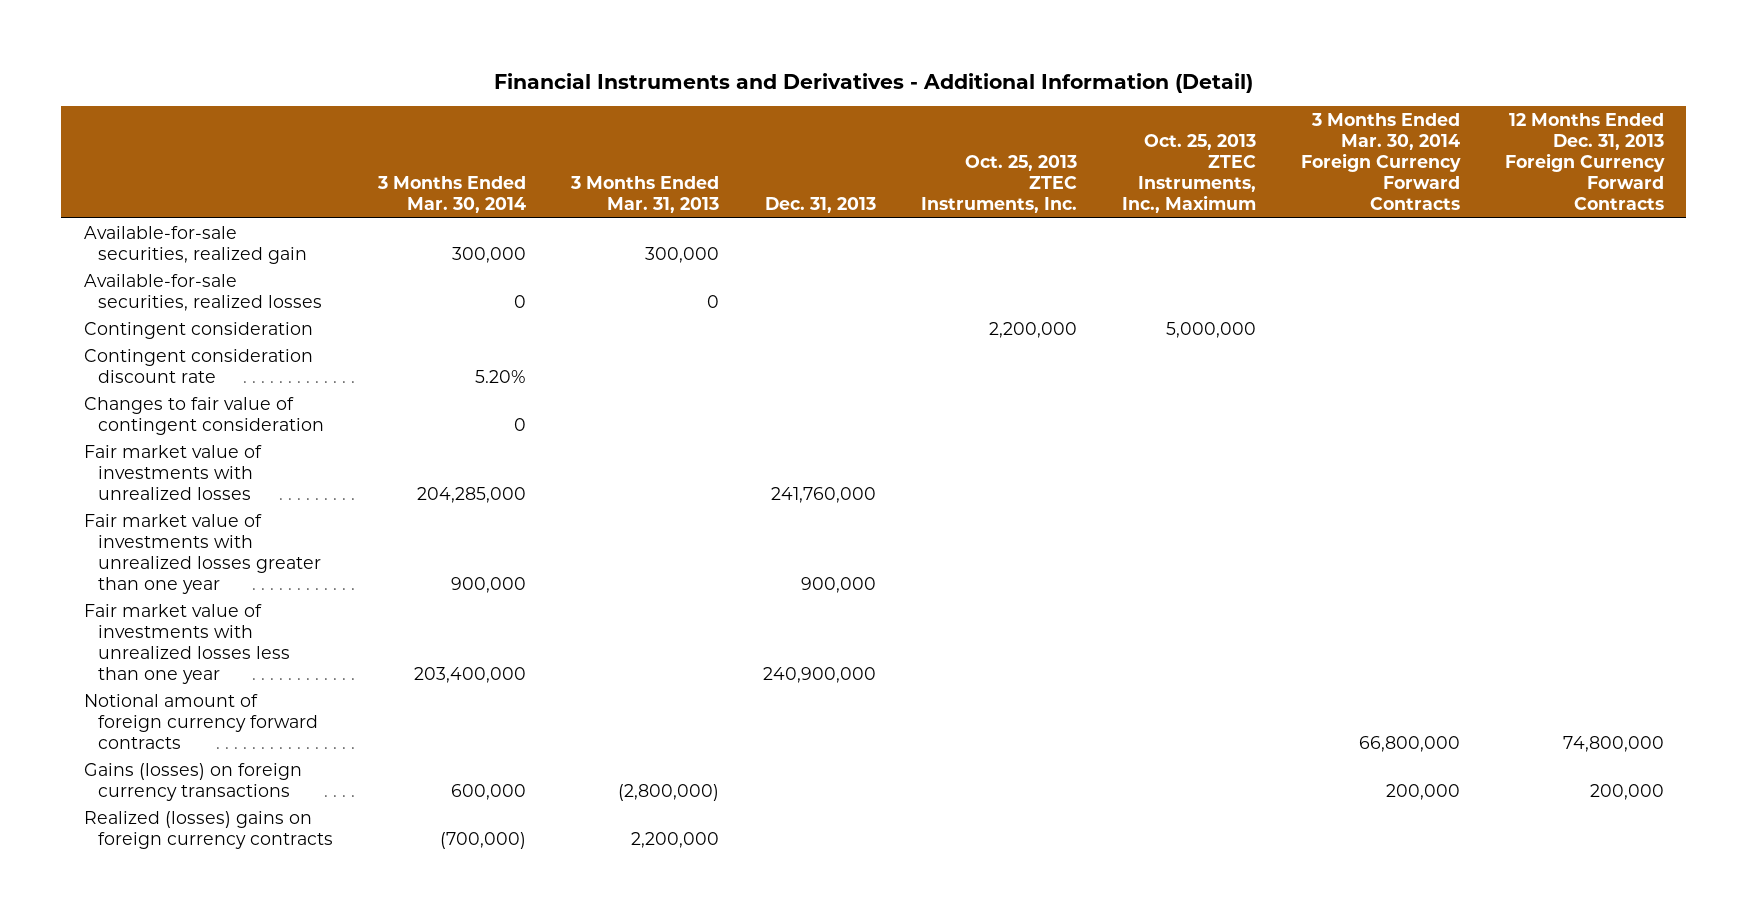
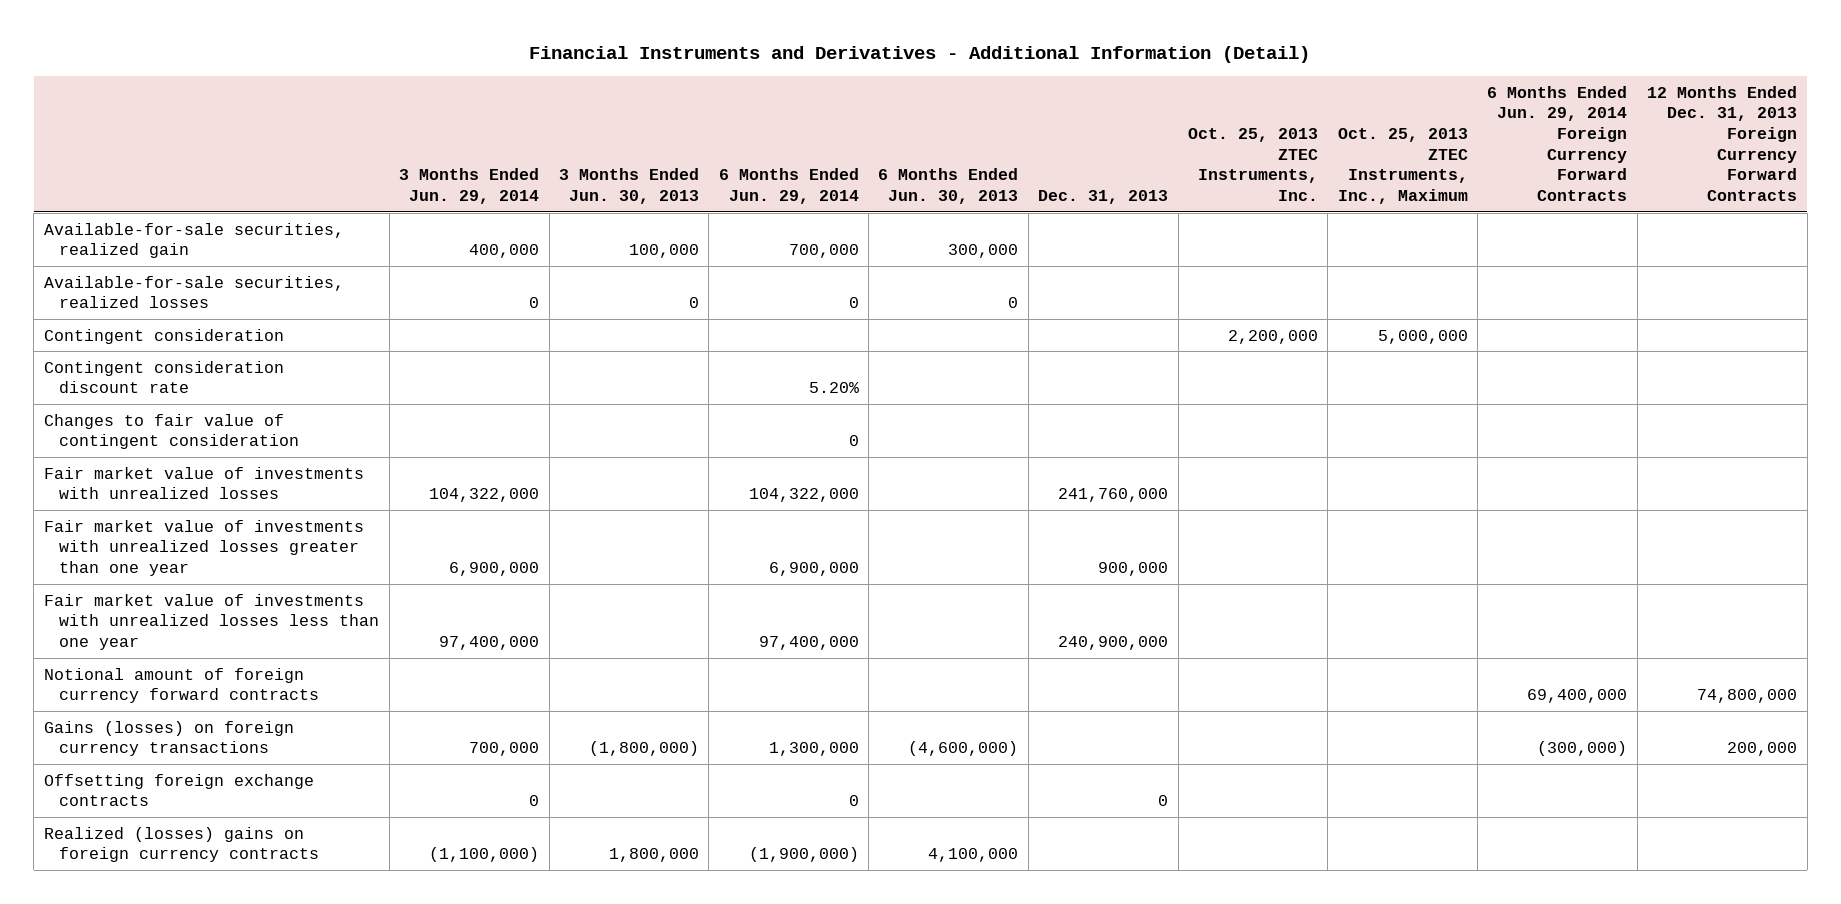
- | 3 Months Ended Mar. 30, 2014 | 3 Months Ended Mar. 31, 2013 | Dec. 31, 2013 | Oct. 25, 2013 ZTEC Instruments, Inc. | Oct. 25, 2013 ZTEC Instruments, Inc., Maximum | 3 Months Ended Mar. 30, 2014 Foreign Currency Forward Contracts | 12 Months Ended Dec. 31, 2013 Foreign Currency Forward Contracts
+ | 3 Months Ended Jun. 29, 2014 | 3 Months Ended Jun. 30, 2013 | 6 Months Ended Jun. 29, 2014 | 6 Months Ended Jun. 30, 2013 | Dec. 31, 2013 | Oct. 25, 2013 ZTEC Instruments, Inc. | Oct. 25, 2013 ZTEC Instruments, Inc., Maximum | 6 Months Ended Jun. 29, 2014 Foreign Currency Forward Contracts | 12 Months Ended Dec. 31, 2013 Foreign Currency Forward Contracts
+ Offsetting foreign exchange contracts | 0 | | 0 | | 0 | | | |

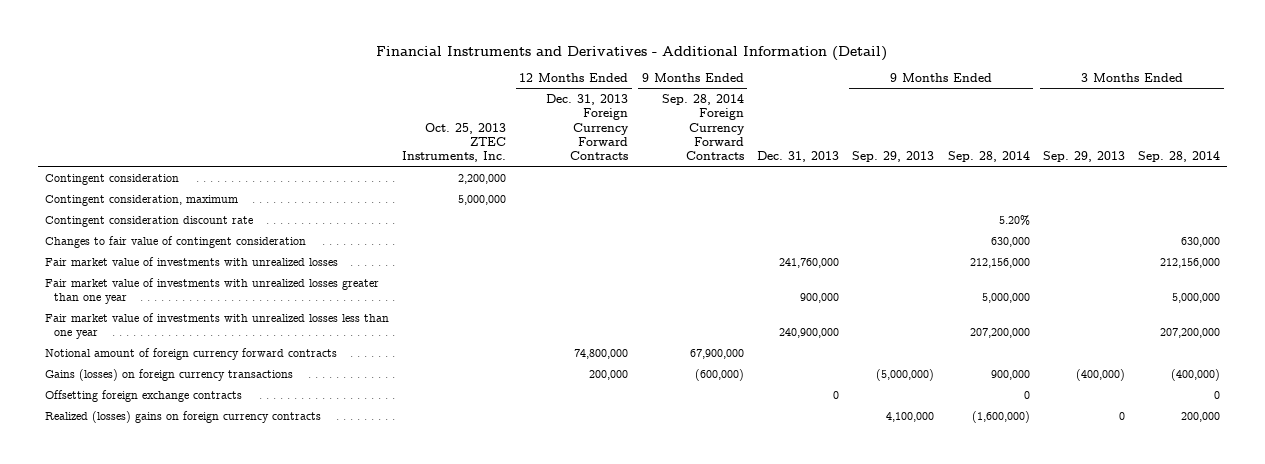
- | 3 Months Ended Jun. 29, 2014 | 3 Months Ended Jun. 30, 2013 | 6 Months Ended Jun. 29, 2014 | 6 Months Ended Jun. 30, 2013 | Dec. 31, 2013 | Oct. 25, 2013 ZTEC Instruments, Inc. | Oct. 25, 2013 ZTEC Instruments, Inc., Maximum | 6 Months Ended Jun. 29, 2014 Foreign Currency Forward Contracts | 12 Months Ended Dec. 31, 2013 Foreign Currency Forward Contracts
+ | Oct. 25, 2013 ZTEC Instruments, Inc. | 12 Months Ended Dec. 31, 2013 Foreign Currency Forward Contracts | 9 Months Ended Sep. 28, 2014 Foreign Currency Forward Contracts | Dec. 31, 2013 | 9 Months Ended Sep. 29, 2013 | 9 Months Ended Sep. 28, 2014 | 3 Months Ended Sep. 29, 2013 | 3 Months Ended Sep. 28, 2014
- Available-for-sale securities, realized gain | 400,000 | 100,000 | 700,000 | 300,000 | | | | |
- Available-for-sale securities, realized losses | 0 | 0 | 0 | 0 | | | | |
+ Contingent consideration, maximum | 5,000,000 | | | | | | |

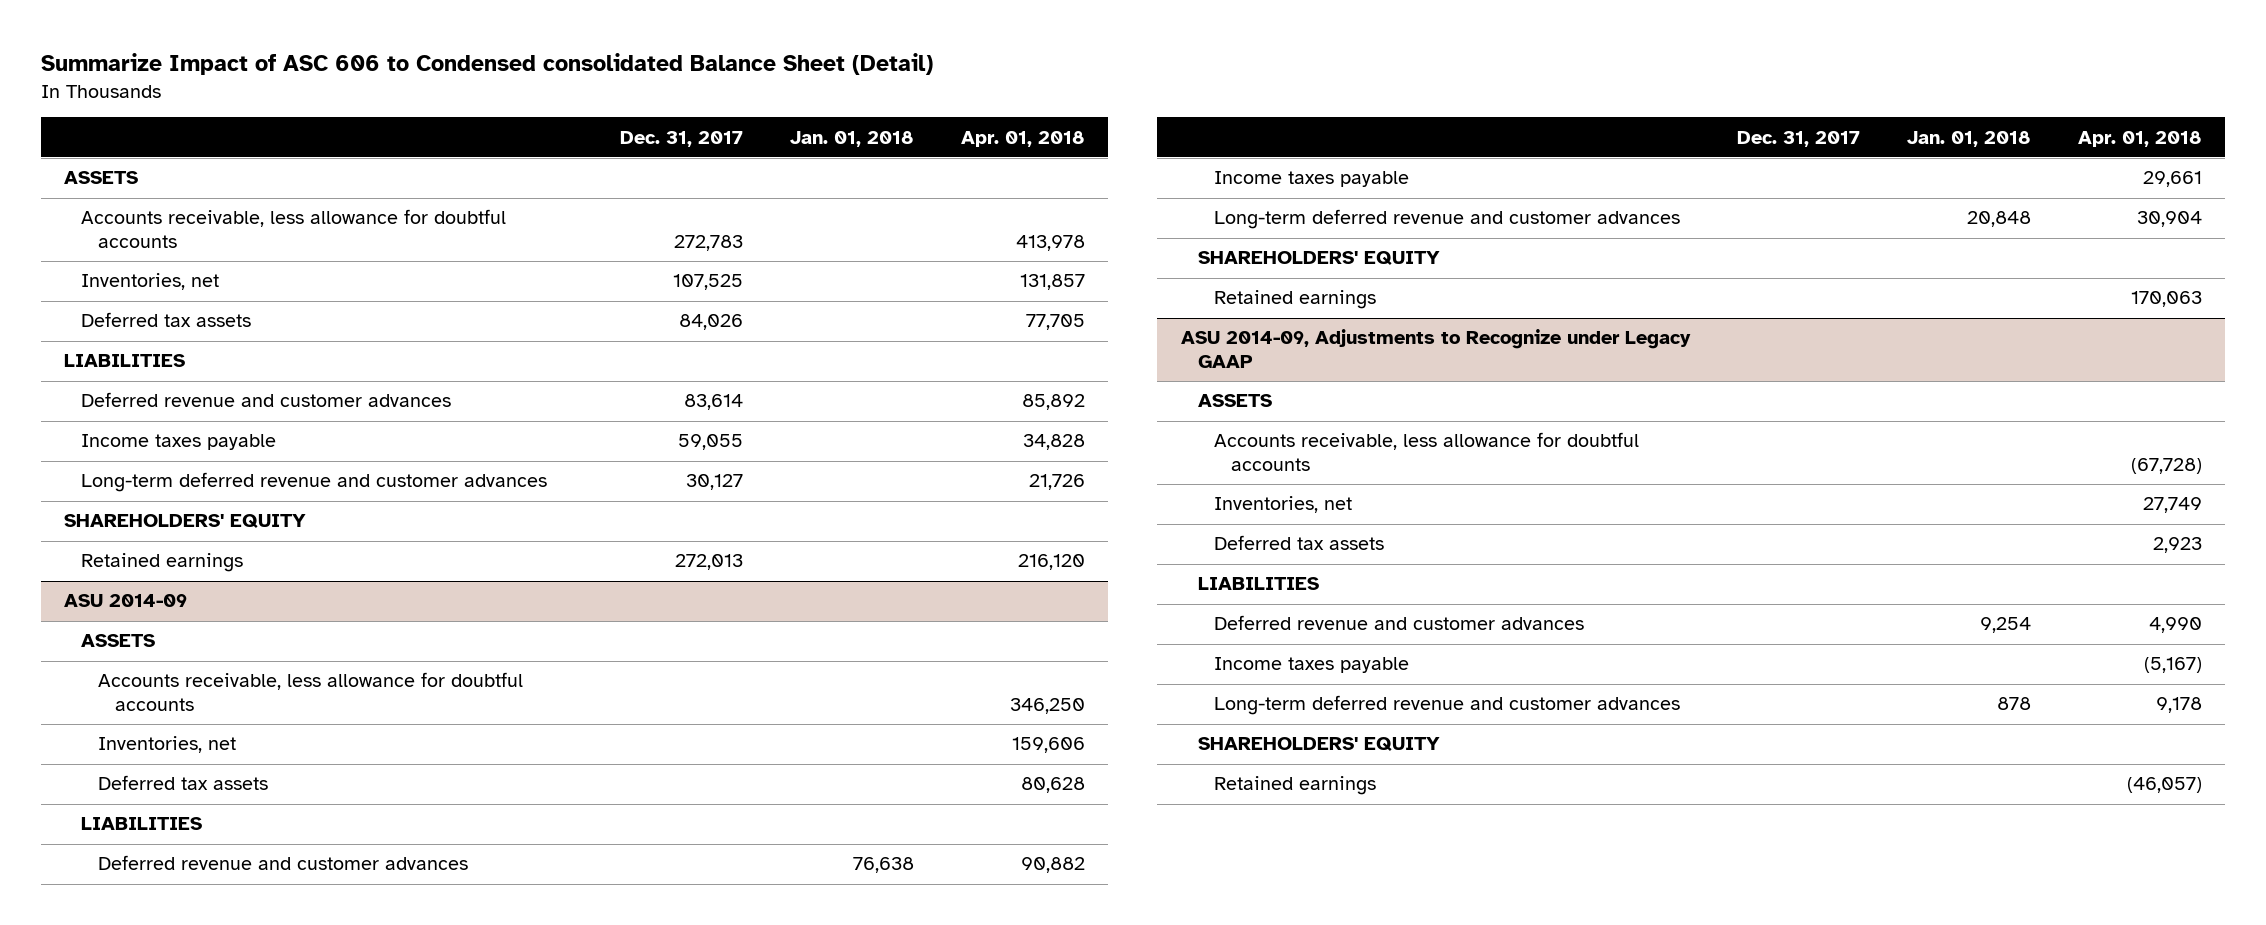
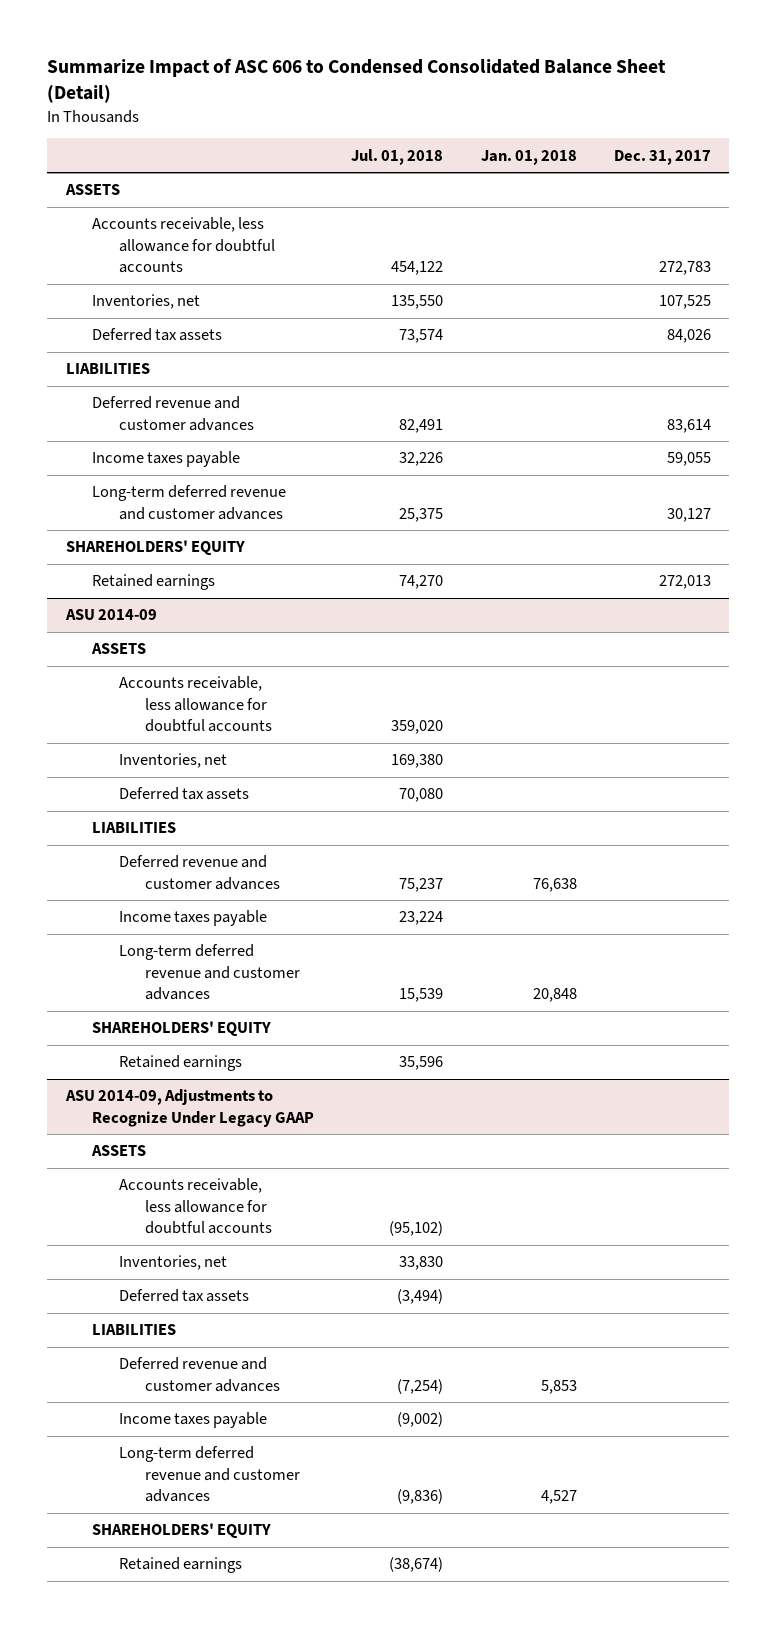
- Summarize Impact of ASC 606 to Condensed consolidated Balance Sheet (Detail)
+ Summarize Impact of ASC 606 to Condensed Consolidated Balance Sheet (Detail)
- | Dec. 31, 2017 | Jan. 01, 2018 | Apr. 01, 2018
+ | Jul. 01, 2018 | Jan. 01, 2018 | Dec. 31, 2017
- ASU 2014-09, Adjustments to Recognize under Legacy GAAP
+ ASU 2014-09, Adjustments to Recognize Under Legacy GAAP
- Deferred revenue and customer advances | | 9,254 | 4,990
+ Deferred revenue and customer advances | (7,254) | 5,853 |
- Long-term deferred revenue and customer advances | | 878 | 9,178
+ Long-term deferred revenue and customer advances | (9,836) | 4,527 |

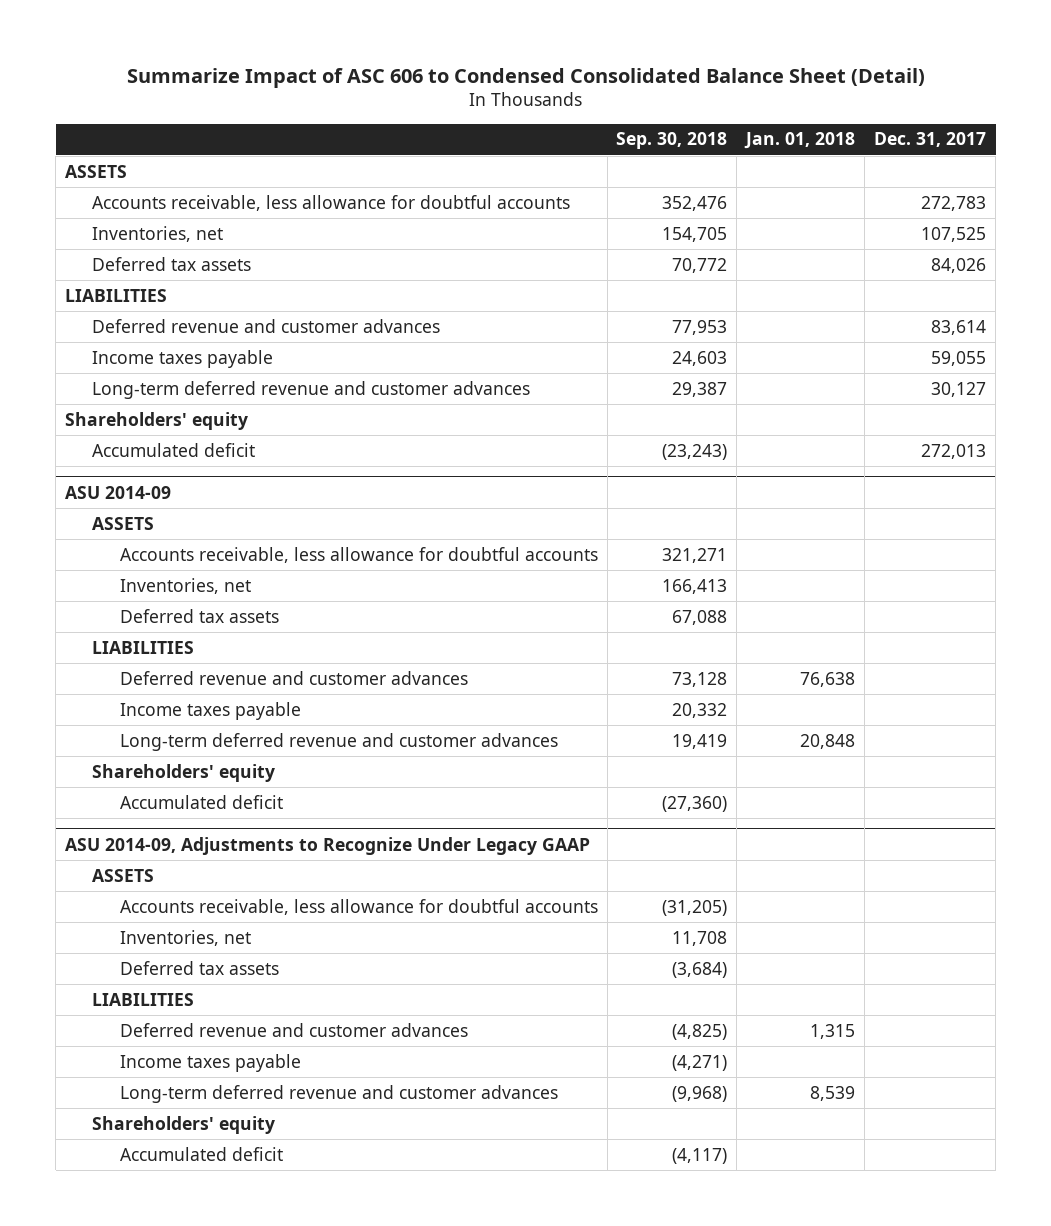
- | Jul. 01, 2018 | Jan. 01, 2018 | Dec. 31, 2017
+ | Sep. 30, 2018 | Jan. 01, 2018 | Dec. 31, 2017
- SHAREHOLDERS' EQUITY
- Retained earnings | 74,270 | | 272,013
+ Shareholders' equity
+ Accumulated deficit | (23,243) | | 272,013
@ ASU 2014-09
- SHAREHOLDERS' EQUITY
- Retained earnings | 35,596 | |
+ Shareholders' equity
+ Accumulated deficit | (27,360) | |
@ ASU 2014-09, Adjustments to Recognize Under Legacy GAAP
- Deferred revenue and customer advances | (7,254) | 5,853 |
+ Deferred revenue and customer advances | (4,825) | 1,315 |
- Long-term deferred revenue and customer advances | (9,836) | 4,527 |
- SHAREHOLDERS' EQUITY
- Retained earnings | (38,674) | |
+ Long-term deferred revenue and customer advances | (9,968) | 8,539 |
+ Shareholders' equity
+ Accumulated deficit | (4,117) | |

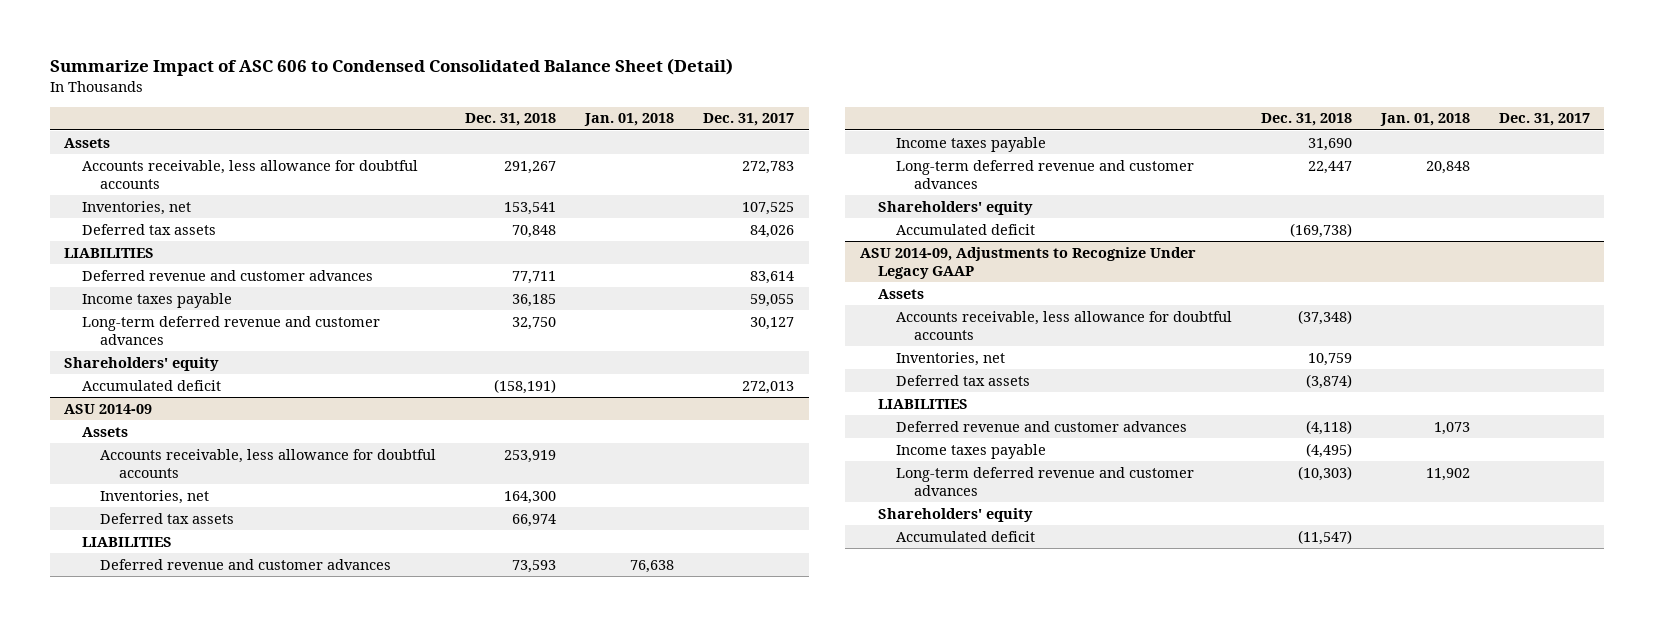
- | Sep. 30, 2018 | Jan. 01, 2018 | Dec. 31, 2017
+ | Dec. 31, 2018 | Jan. 01, 2018 | Dec. 31, 2017
- ASSETS
+ Assets
@ ASU 2014-09
- ASSETS
+ Assets
@ ASU 2014-09, Adjustments to Recognize Under Legacy GAAP
- ASSETS
+ Assets
- Deferred revenue and customer advances | (4,825) | 1,315 |
+ Deferred revenue and customer advances | (4,118) | 1,073 |
- Long-term deferred revenue and customer advances | (9,968) | 8,539 |
+ Long-term deferred revenue and customer advances | (10,303) | 11,902 |

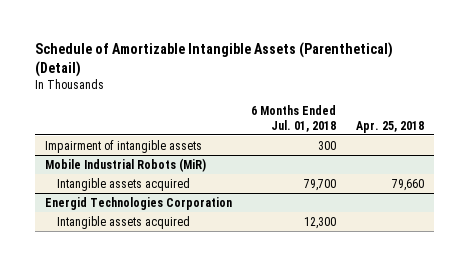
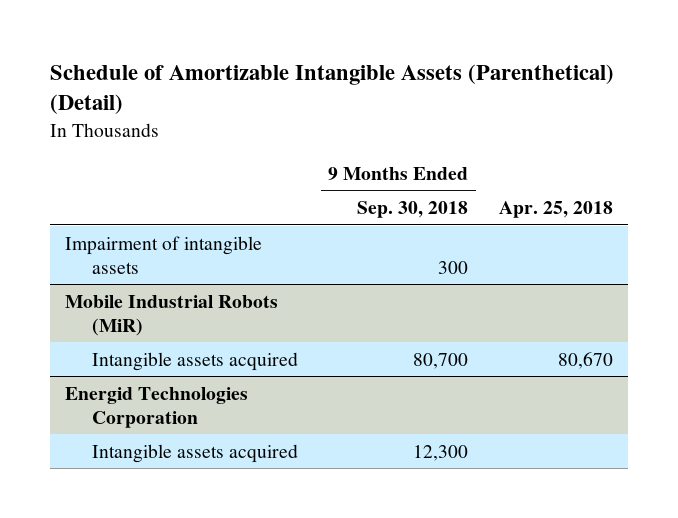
- | 6 Months Ended Jul. 01, 2018 | Apr. 25, 2018
+ | 9 Months Ended Sep. 30, 2018 | Apr. 25, 2018
@ Mobile Industrial Robots (MiR)
- Intangible assets acquired | 79,700 | 79,660
+ Intangible assets acquired | 80,700 | 80,670

